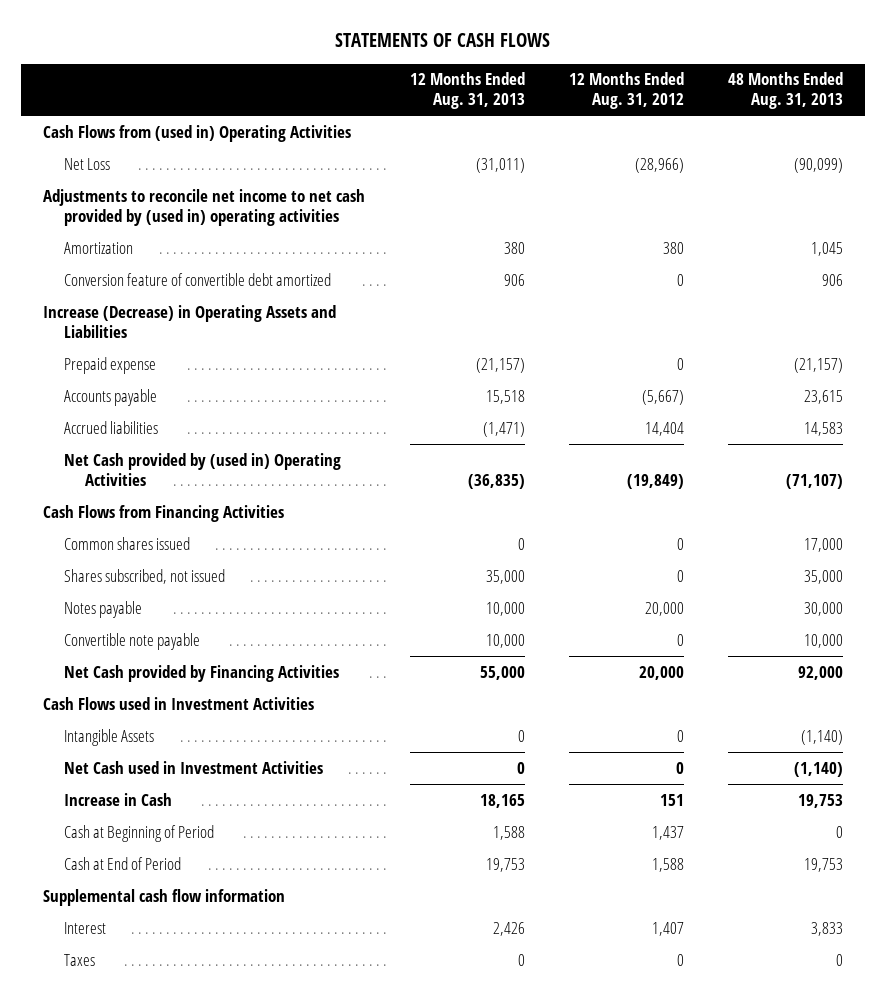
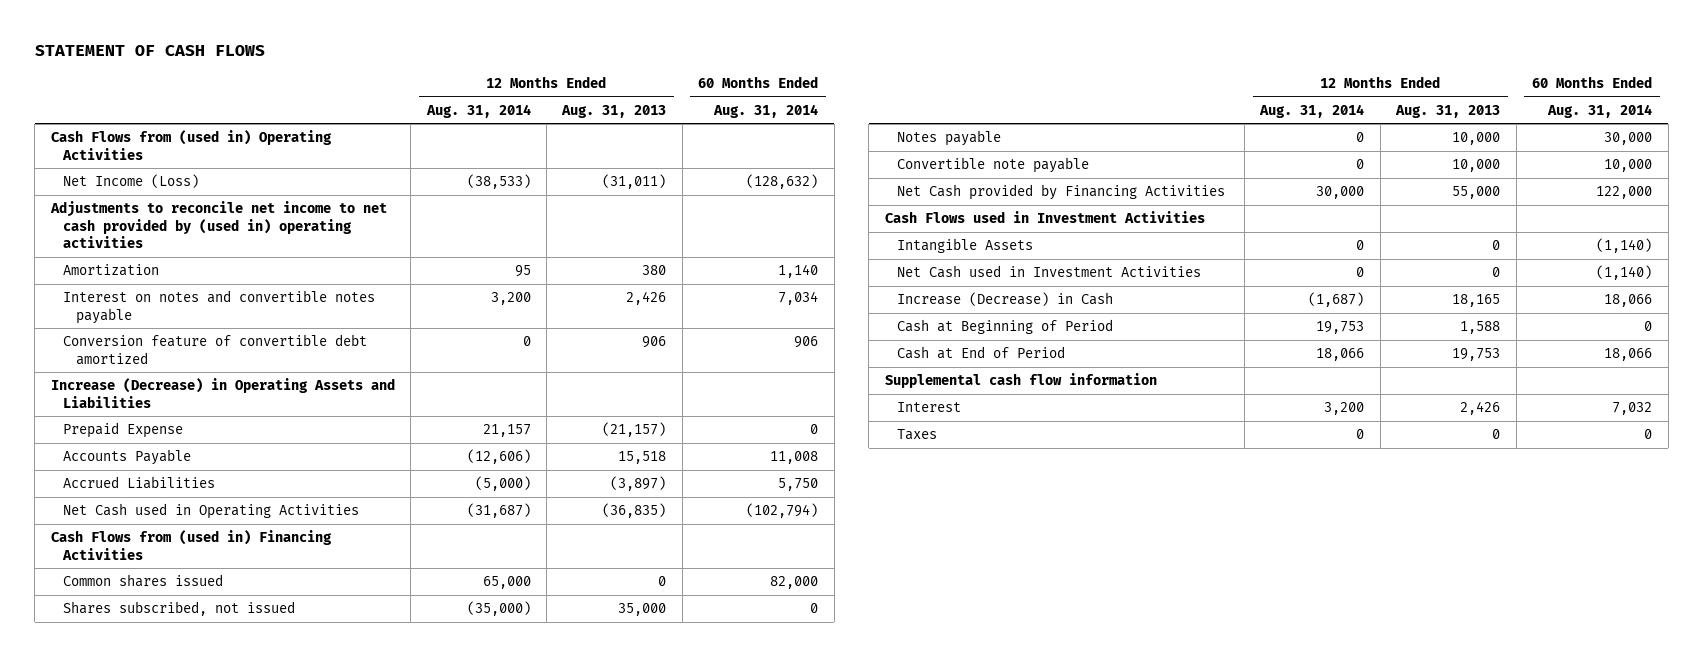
- STATEMENTS OF CASH FLOWS
+ STATEMENT OF CASH FLOWS
- | 12 Months Ended Aug. 31, 2013 | 12 Months Ended Aug. 31, 2012 | 48 Months Ended Aug. 31, 2013
+ | 12 Months Ended Aug. 31, 2014 | 12 Months Ended Aug. 31, 2013 | 60 Months Ended Aug. 31, 2014
- Net Loss | (31,011) | (28,966) | (90,099)
+ Net Income (Loss) | (38,533) | (31,011) | (128,632)
+ Interest on notes and convertible notes payable | 3,200 | 2,426 | 7,034
- Prepaid expense | (21,157) | 0 | (21,157)
- Accounts payable | 15,518 | (5,667) | 23,615
- Accrued liabilities | (1,471) | 14,404 | 14,583
- Net Cash provided by (used in) Operating Activities | (36,835) | (19,849) | (71,107)
- Cash Flows from Financing Activities
+ Prepaid Expense | 21,157 | (21,157) | 0
+ Accounts Payable | (12,606) | 15,518 | 11,008
+ Accrued Liabilities | (5,000) | (3,897) | 5,750
+ Net Cash used in Operating Activities | (31,687) | (36,835) | (102,794)
+ Cash Flows from (used in) Financing Activities
- Increase in Cash | 18,165 | 151 | 19,753
+ Increase (Decrease) in Cash | (1,687) | 18,165 | 18,066

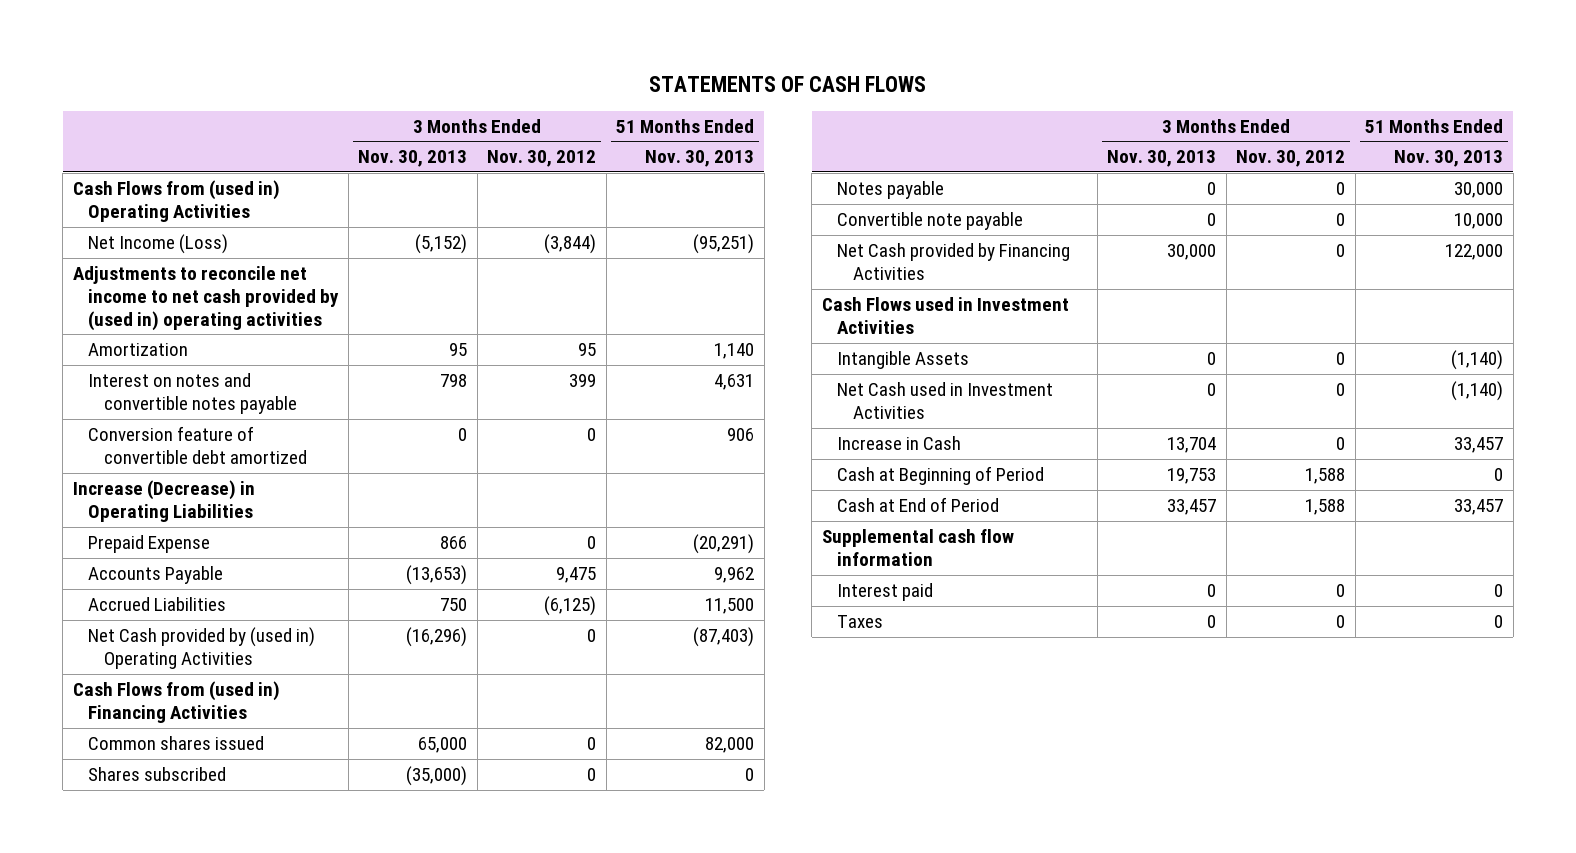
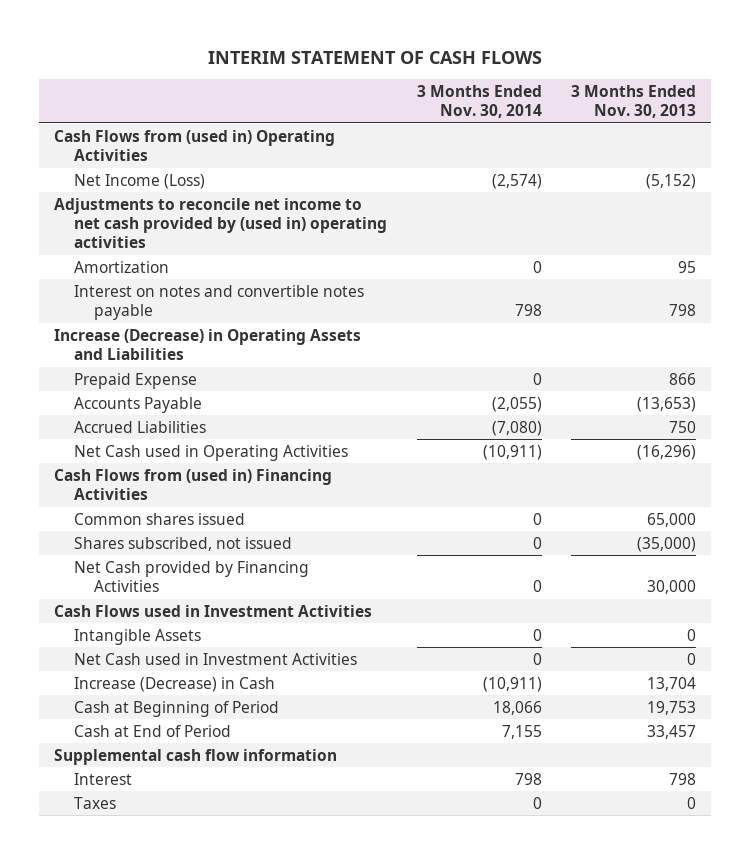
- STATEMENTS OF CASH FLOWS
+ INTERIM STATEMENT OF CASH FLOWS
- | 3 Months Ended Nov. 30, 2013 | 3 Months Ended Nov. 30, 2012 | 51 Months Ended Nov. 30, 2013
+ | 3 Months Ended Nov. 30, 2014 | 3 Months Ended Nov. 30, 2013
- Conversion feature of convertible debt amortized | 0 | 0 | 906
- Increase (Decrease) in Operating Liabilities
+ Increase (Decrease) in Operating Assets and Liabilities
- Net Cash provided by (used in) Operating Activities | (16,296) | 0 | (87,403)
+ Net Cash used in Operating Activities | (10,911) | (16,296)
- Shares subscribed | (35,000) | 0 | 0
- Notes payable | 0 | 0 | 30,000
- Convertible note payable | 0 | 0 | 10,000
+ Shares subscribed, not issued | 0 | (35,000)
- Increase in Cash | 13,704 | 0 | 33,457
+ Increase (Decrease) in Cash | (10,911) | 13,704
- Interest paid | 0 | 0 | 0
+ Interest | 798 | 798

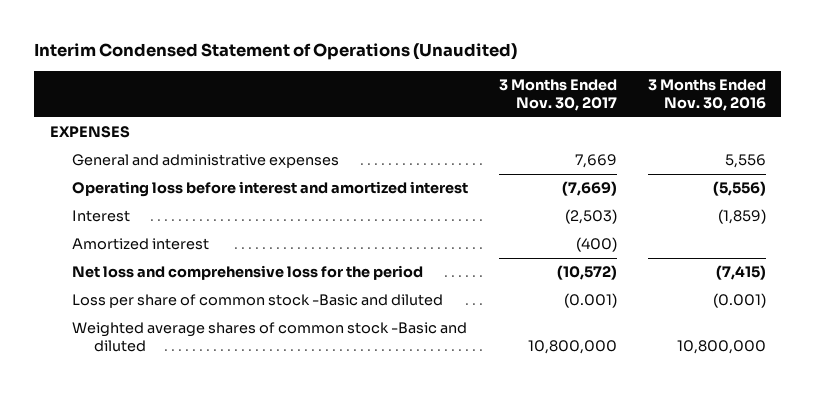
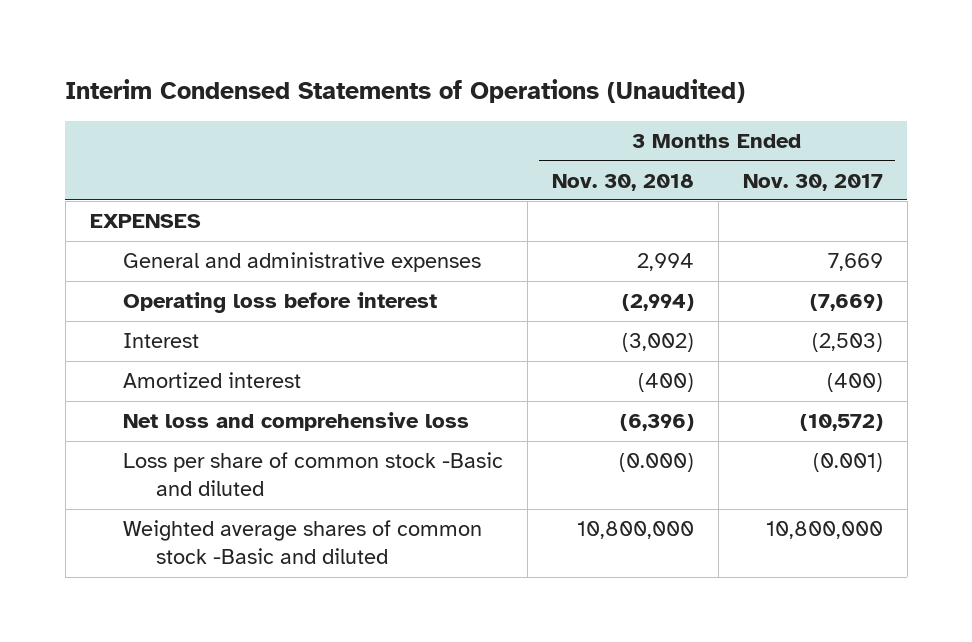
- Interim Condensed Statement of Operations (Unaudited)
+ Interim Condensed Statements of Operations (Unaudited)
- | 3 Months Ended Nov. 30, 2017 | 3 Months Ended Nov. 30, 2016
+ | 3 Months Ended Nov. 30, 2018 | 3 Months Ended Nov. 30, 2017
- Operating loss before interest and amortized interest | (7,669) | (5,556)
+ Operating loss before interest | (2,994) | (7,669)
- Net loss and comprehensive loss for the period | (10,572) | (7,415)
+ Net loss and comprehensive loss | (6,396) | (10,572)

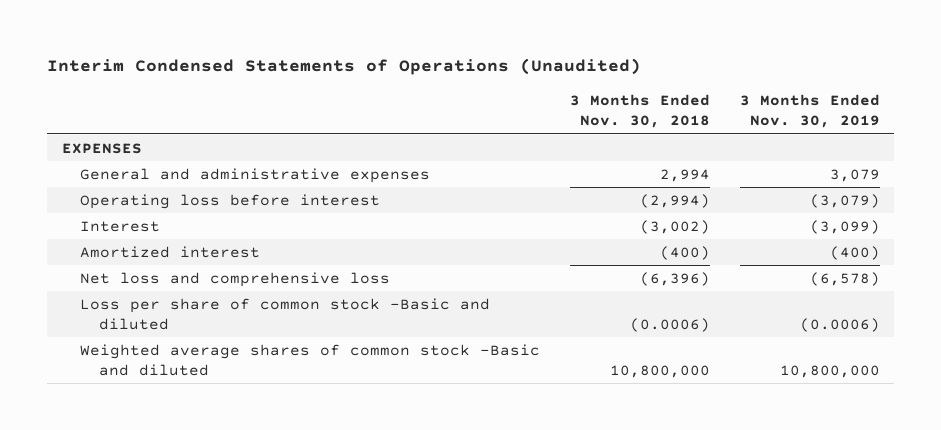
- | 3 Months Ended Nov. 30, 2018 | 3 Months Ended Nov. 30, 2017
+ | 3 Months Ended Nov. 30, 2018 | 3 Months Ended Nov. 30, 2019
- Loss per share of common stock -Basic and diluted | (0.000) | (0.001)
+ Loss per share of common stock -Basic and diluted | (0.0006) | (0.0006)

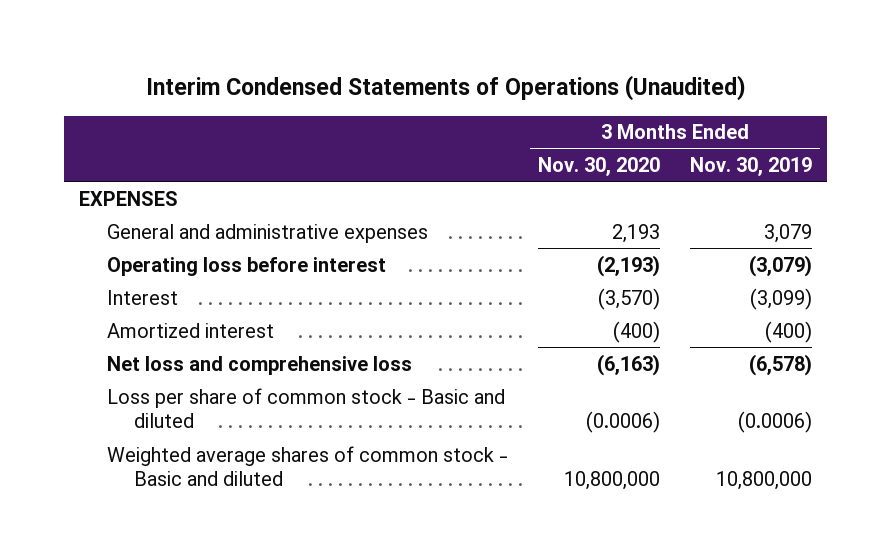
- | 3 Months Ended Nov. 30, 2018 | 3 Months Ended Nov. 30, 2019
+ | 3 Months Ended Nov. 30, 2020 | 3 Months Ended Nov. 30, 2019
- Loss per share of common stock -Basic and diluted | (0.0006) | (0.0006)
- Weighted average shares of common stock -Basic and diluted | 10,800,000 | 10,800,000
+ Loss per share of common stock - Basic and diluted | (0.0006) | (0.0006)
+ Weighted average shares of common stock - Basic and diluted | 10,800,000 | 10,800,000

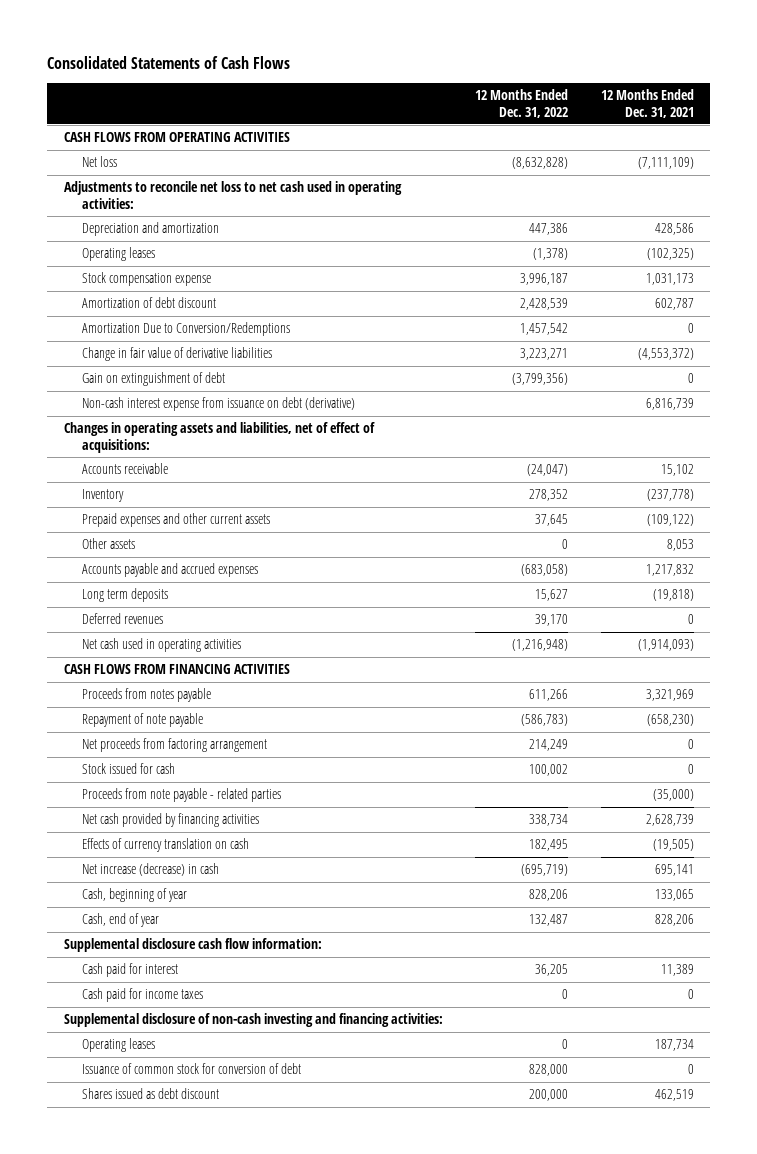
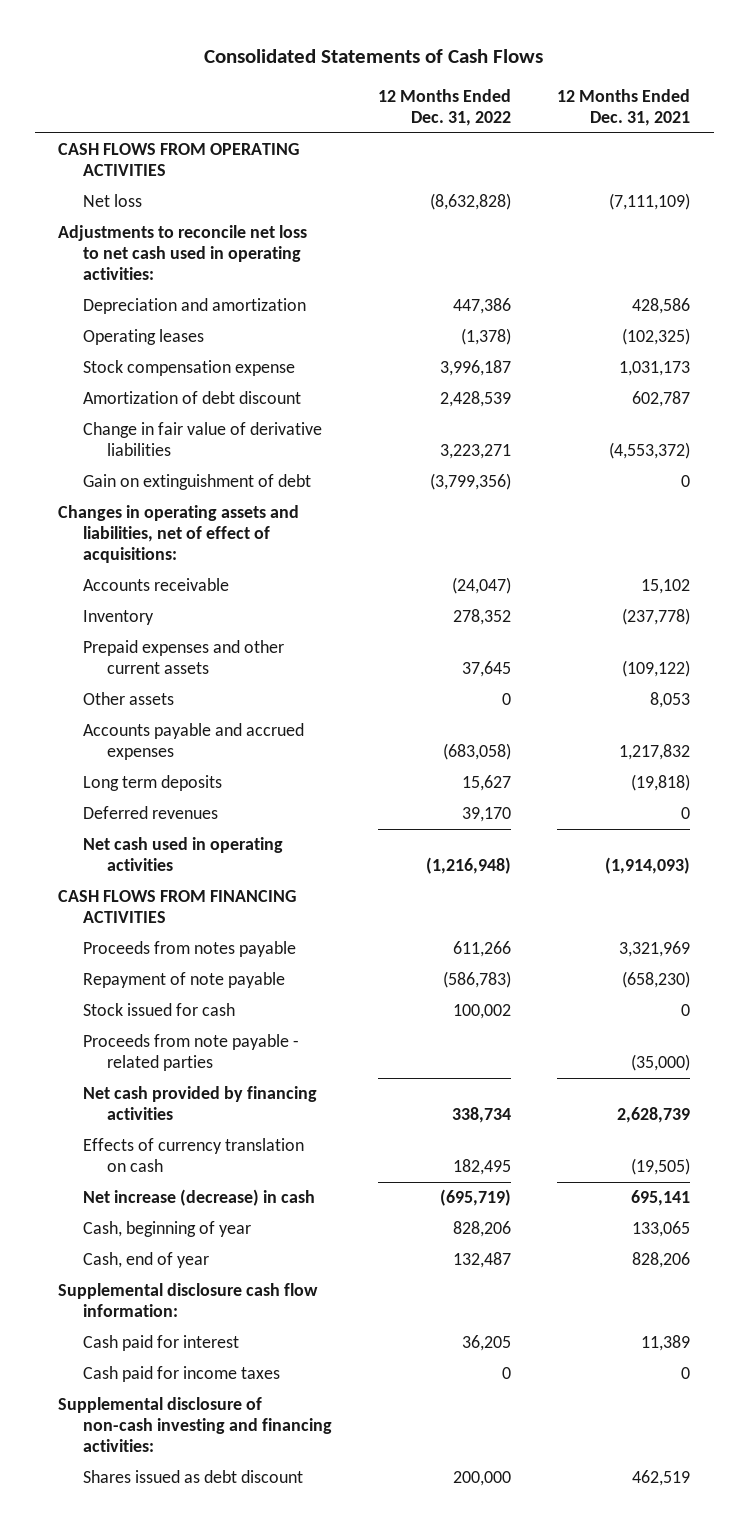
- Amortization Due to Conversion/Redemptions | 1,457,542 | 0
- Non-cash interest expense from issuance on debt (derivative) | | 6,816,739
- Net proceeds from factoring arrangement | 214,249 | 0
- Operating leases | 0 | 187,734
- Issuance of common stock for conversion of debt | 828,000 | 0

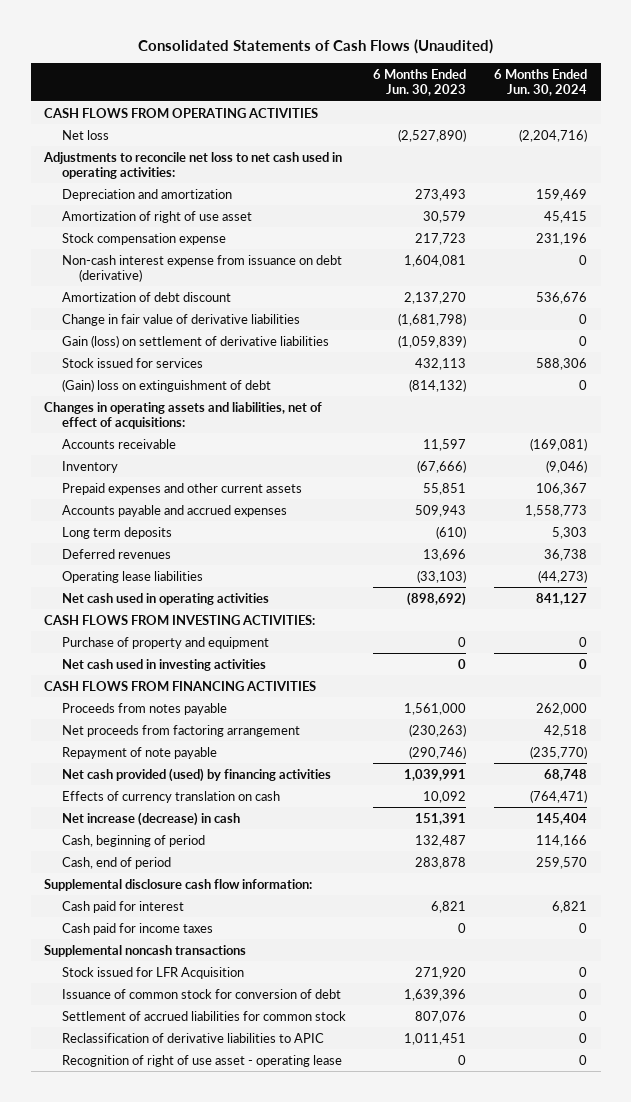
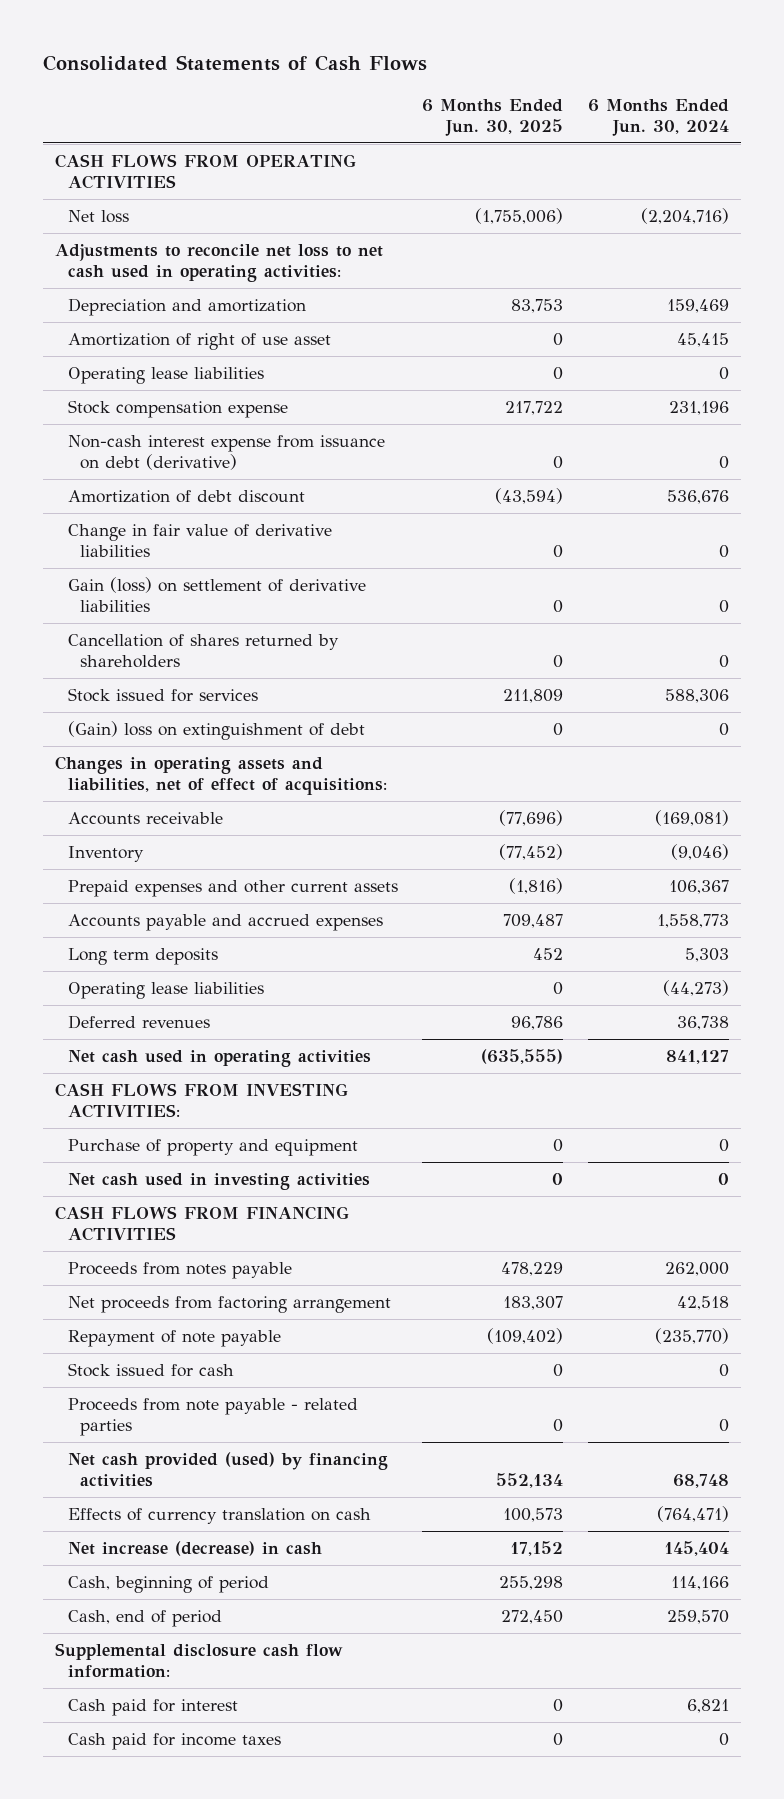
- Consolidated Statements of Cash Flows (Unaudited)
+ Consolidated Statements of Cash Flows
- | 6 Months Ended Jun. 30, 2023 | 6 Months Ended Jun. 30, 2024
+ | 6 Months Ended Jun. 30, 2025 | 6 Months Ended Jun. 30, 2024
+ Operating lease liabilities | 0 | 0
+ Cancellation of shares returned by shareholders | 0 | 0
moved down: Deferred revenues | 96,786 | 36,738
+ Stock issued for cash | 0 | 0
+ Proceeds from note payable - related parties | 0 | 0
- Supplemental noncash transactions
- Stock issued for LFR Acquisition | 271,920 | 0
- Issuance of common stock for conversion of debt | 1,639,396 | 0
- Settlement of accrued liabilities for common stock | 807,076 | 0
- Reclassification of derivative liabilities to APIC | 1,011,451 | 0
- Recognition of right of use asset - operating lease | 0 | 0

